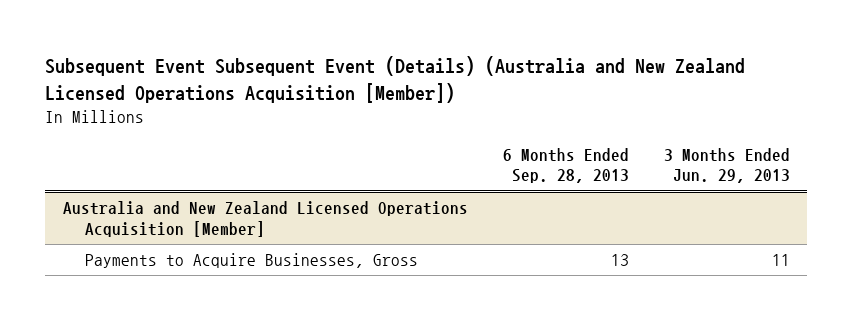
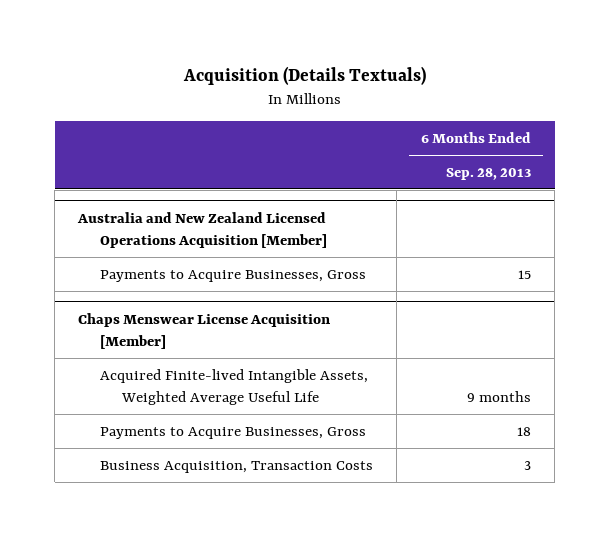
- Subsequent Event Subsequent Event (Details) (Australia and New Zealand Licensed Operations Acquisition [Member])
+ Acquisition (Details Textuals)
- | 6 Months Ended Sep. 28, 2013 | 3 Months Ended Jun. 29, 2013
+ | 6 Months Ended Sep. 28, 2013
@ Australia and New Zealand Licensed Operations Acquisition [Member]
- Payments to Acquire Businesses, Gross | 13 | 11
+ Payments to Acquire Businesses, Gross | 15
+ Chaps Menswear License Acquisition [Member]
+ Acquired Finite-lived Intangible Assets, Weighted Average Useful Life | 9 months
+ Payments to Acquire Businesses, Gross | 18
+ Business Acquisition, Transaction Costs | 3

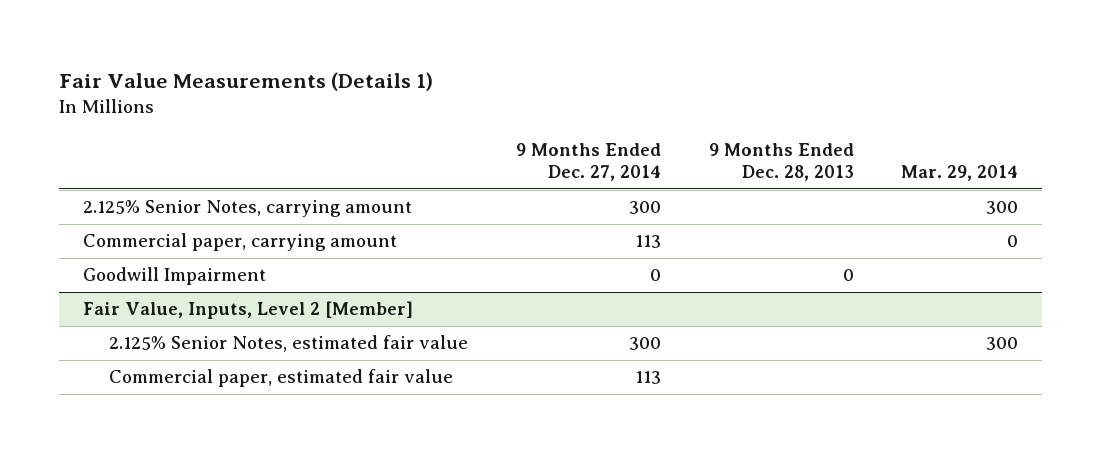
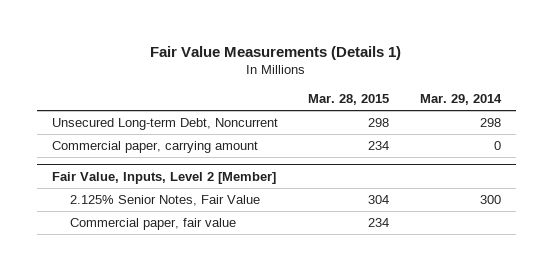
- | 9 Months Ended Dec. 27, 2014 | 9 Months Ended Dec. 28, 2013 | Mar. 29, 2014
+ | Mar. 28, 2015 | Mar. 29, 2014
- 2.125% Senior Notes, carrying amount | 300 | | 300
+ Unsecured Long-term Debt, Noncurrent | 298 | 298
- Goodwill Impairment | 0 | 0 |
@ Fair Value, Inputs, Level 2 [Member]
- 2.125% Senior Notes, estimated fair value | 300 | | 300
- Commercial paper, estimated fair value | 113 | |
+ 2.125% Senior Notes, Fair Value | 304 | 300
+ Commercial paper, fair value | 234 |

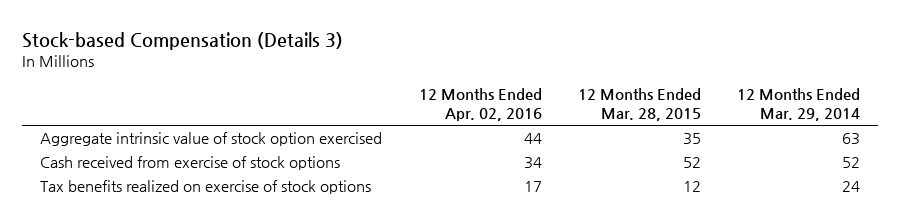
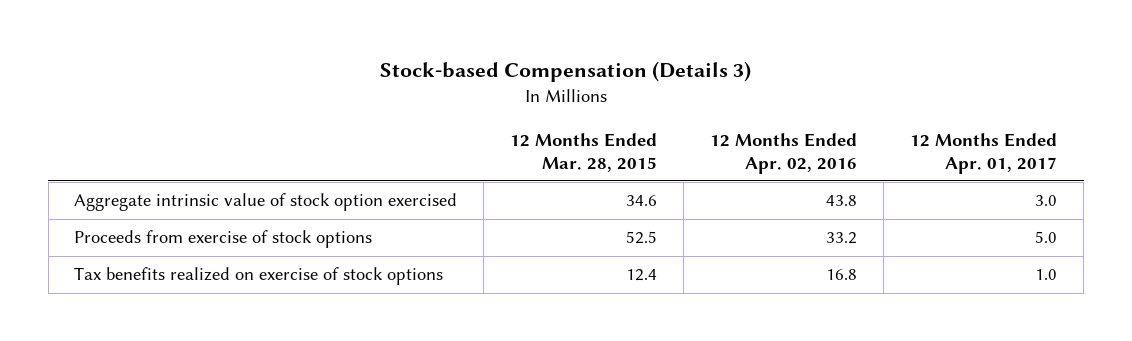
- | 12 Months Ended Apr. 02, 2016 | 12 Months Ended Mar. 28, 2015 | 12 Months Ended Mar. 29, 2014
+ | 12 Months Ended Mar. 28, 2015 | 12 Months Ended Apr. 02, 2016 | 12 Months Ended Apr. 01, 2017
- Aggregate intrinsic value of stock option exercised | 44 | 35 | 63
- Cash received from exercise of stock options | 34 | 52 | 52
- Tax benefits realized on exercise of stock options | 17 | 12 | 24
+ Aggregate intrinsic value of stock option exercised | 34.6 | 43.8 | 3.0
+ Proceeds from exercise of stock options | 52.5 | 33.2 | 5.0
+ Tax benefits realized on exercise of stock options | 12.4 | 16.8 | 1.0

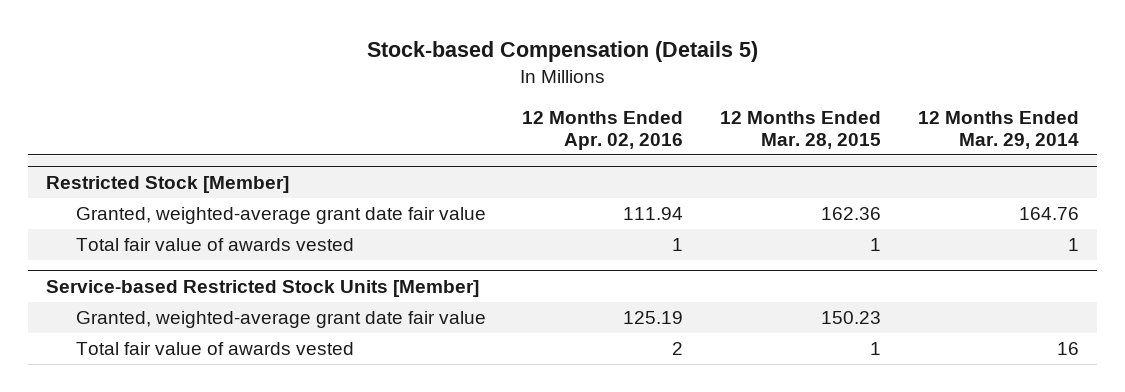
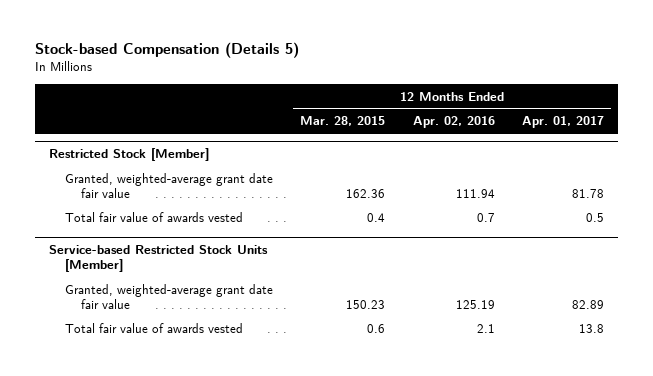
- | 12 Months Ended Apr. 02, 2016 | 12 Months Ended Mar. 28, 2015 | 12 Months Ended Mar. 29, 2014
+ | 12 Months Ended Mar. 28, 2015 | 12 Months Ended Apr. 02, 2016 | 12 Months Ended Apr. 01, 2017
@ Restricted Stock [Member]
- Total fair value of awards vested | 1 | 1 | 1
+ Total fair value of awards vested | 0.4 | 0.7 | 0.5
@ Service-based Restricted Stock Units [Member]
- Total fair value of awards vested | 2 | 1 | 16
+ Total fair value of awards vested | 0.6 | 2.1 | 13.8

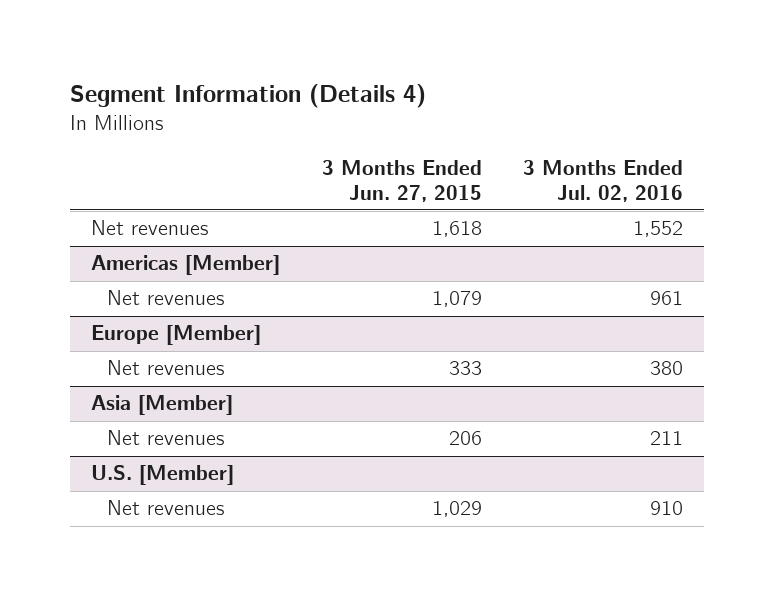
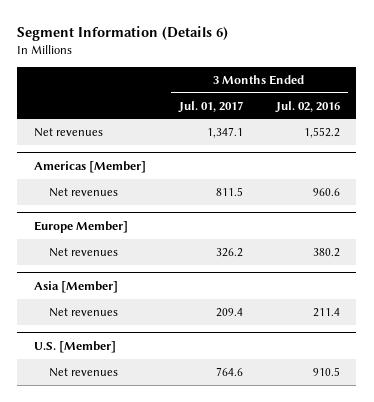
- Segment Information (Details 4)
+ Segment Information (Details 6)
- | 3 Months Ended Jun. 27, 2015 | 3 Months Ended Jul. 02, 2016
+ | 3 Months Ended Jul. 01, 2017 | 3 Months Ended Jul. 02, 2016
- Net revenues | 1,618 | 1,552
+ Net revenues | 1,347.1 | 1,552.2
@ Americas [Member]
- Net revenues | 1,079 | 961
- Europe [Member]
- Net revenues | 333 | 380
@ Americas [Member]
+ Net revenues | 811.5 | 960.6
+ Europe Member]
+ Net revenues | 326.2 | 380.2
@ Asia [Member]
- Net revenues | 206 | 211
+ Net revenues | 209.4 | 211.4
@ U.S. [Member]
- Net revenues | 1,029 | 910
+ Net revenues | 764.6 | 910.5

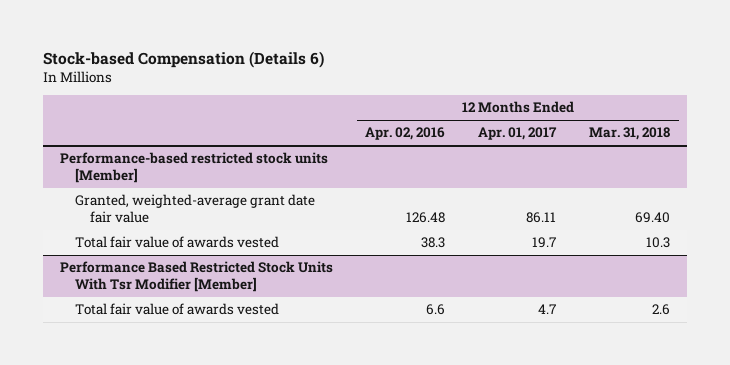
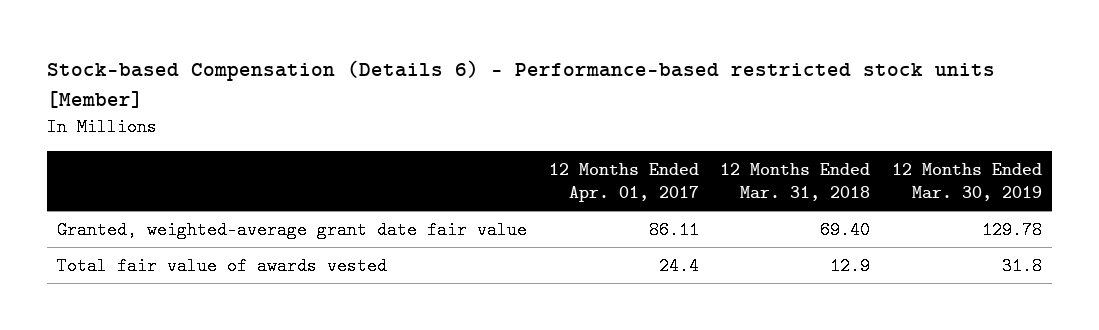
- Stock-based Compensation (Details 6)
+ Stock-based Compensation (Details 6) - Performance-based restricted stock units [Member]
- | 12 Months Ended Apr. 02, 2016 | 12 Months Ended Apr. 01, 2017 | 12 Months Ended Mar. 31, 2018
+ | 12 Months Ended Apr. 01, 2017 | 12 Months Ended Mar. 31, 2018 | 12 Months Ended Mar. 30, 2019
- Performance-based restricted stock units [Member]
- Total fair value of awards vested | 38.3 | 19.7 | 10.3
- Performance Based Restricted Stock Units With Tsr Modifier [Member]
- Total fair value of awards vested | 6.6 | 4.7 | 2.6
+ Total fair value of awards vested | 24.4 | 12.9 | 31.8

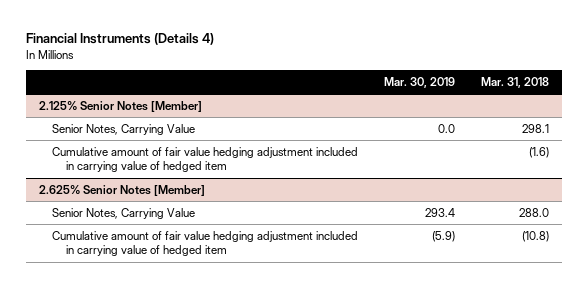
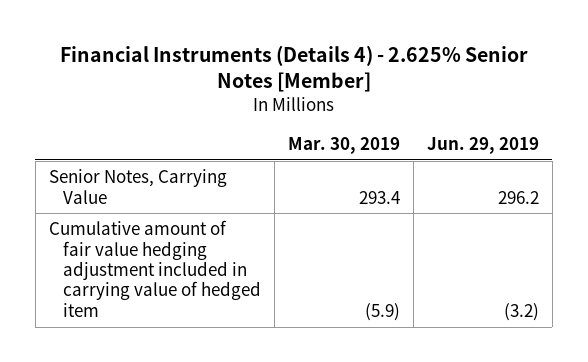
- Financial Instruments (Details 4)
+ Financial Instruments (Details 4) - 2.625% Senior Notes [Member]
- | Mar. 30, 2019 | Mar. 31, 2018
+ | Mar. 30, 2019 | Jun. 29, 2019
- 2.125% Senior Notes [Member]
- Senior Notes, Carrying Value | 0.0 | 298.1
- Cumulative amount of fair value hedging adjustment included in carrying value of hedged item | | (1.6)
- 2.625% Senior Notes [Member]

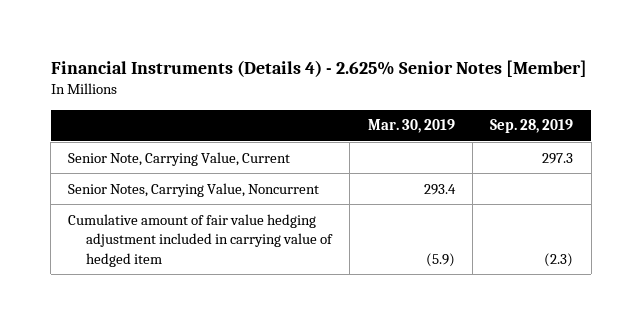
- | Mar. 30, 2019 | Jun. 29, 2019
+ | Mar. 30, 2019 | Sep. 28, 2019
- Senior Notes, Carrying Value | 293.4 | 296.2
+ Senior Note, Carrying Value, Current | | 297.3
+ Senior Notes, Carrying Value, Noncurrent | 293.4 |

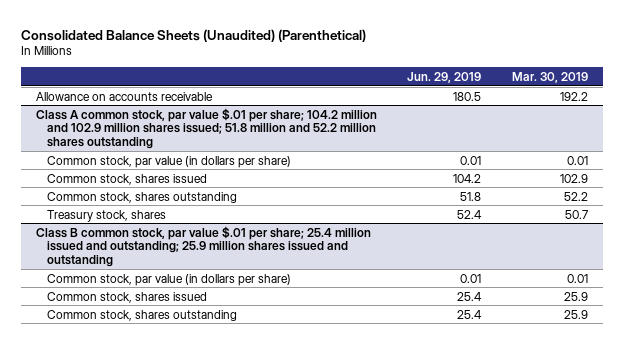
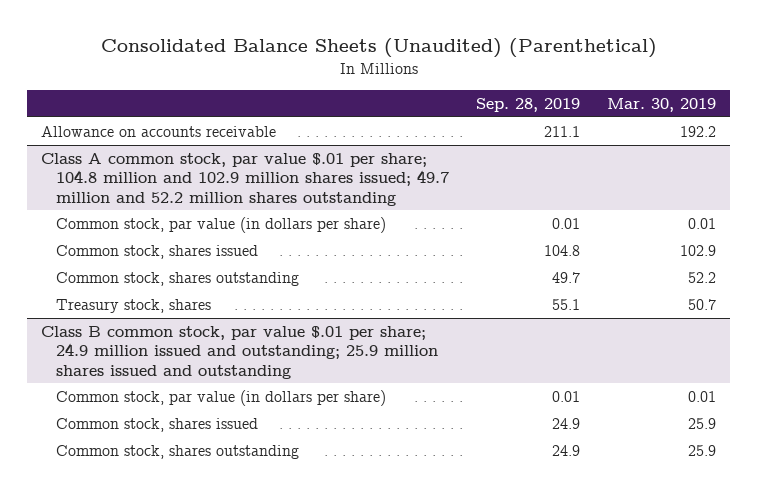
- | Jun. 29, 2019 | Mar. 30, 2019
+ | Sep. 28, 2019 | Mar. 30, 2019
- Class A common stock, par value $.01 per share; 104.2 million and 102.9 million shares issued; 51.8 million and 52.2 million shares outstanding
+ Class A common stock, par value $.01 per share; 104.8 million and 102.9 million shares issued; 49.7 million and 52.2 million shares outstanding
- Class B common stock, par value $.01 per share; 25.4 million issued and outstanding; 25.9 million shares issued and outstanding
+ Class B common stock, par value $.01 per share; 24.9 million issued and outstanding; 25.9 million shares issued and outstanding

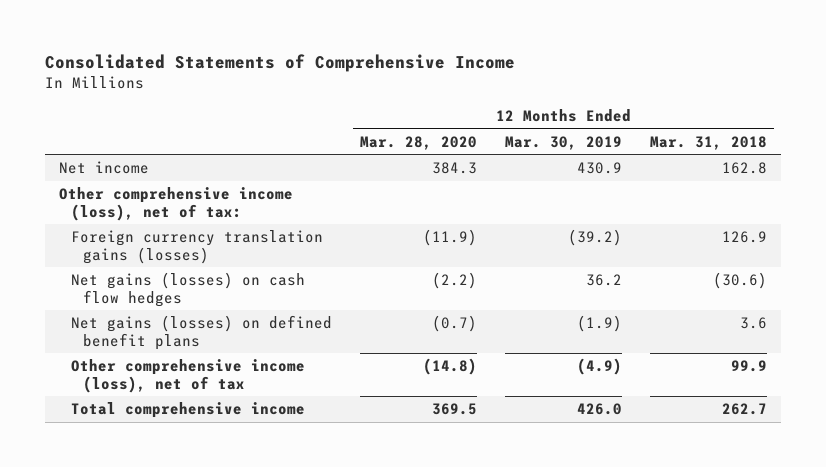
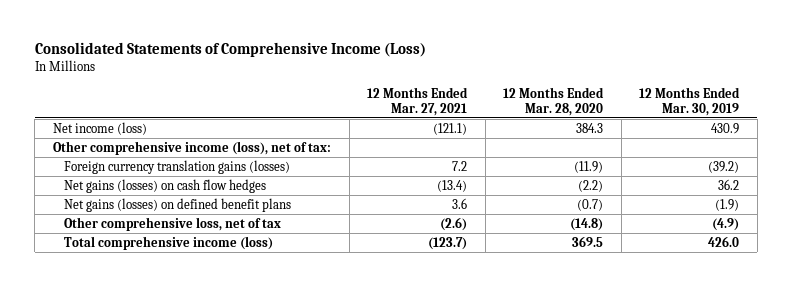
- Consolidated Statements of Comprehensive Income
+ Consolidated Statements of Comprehensive Income (Loss)
- | 12 Months Ended Mar. 28, 2020 | 12 Months Ended Mar. 30, 2019 | 12 Months Ended Mar. 31, 2018
+ | 12 Months Ended Mar. 27, 2021 | 12 Months Ended Mar. 28, 2020 | 12 Months Ended Mar. 30, 2019
- Net income | 384.3 | 430.9 | 162.8
+ Net income (loss) | (121.1) | 384.3 | 430.9
- Other comprehensive income (loss), net of tax | (14.8) | (4.9) | 99.9
- Total comprehensive income | 369.5 | 426.0 | 262.7
+ Other comprehensive loss, net of tax | (2.6) | (14.8) | (4.9)
+ Total comprehensive income (loss) | (123.7) | 369.5 | 426.0

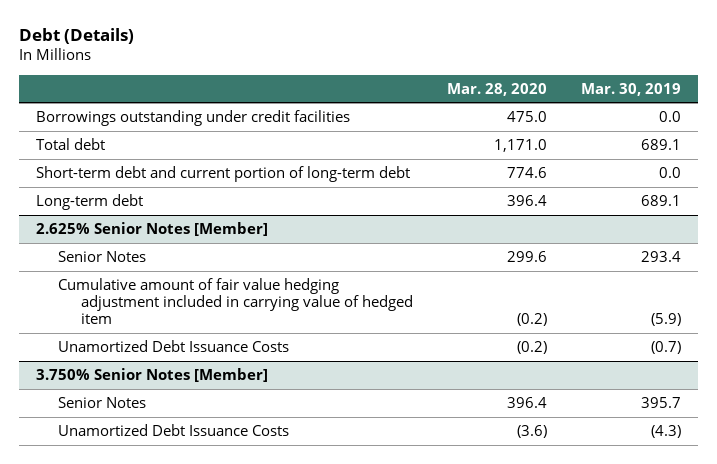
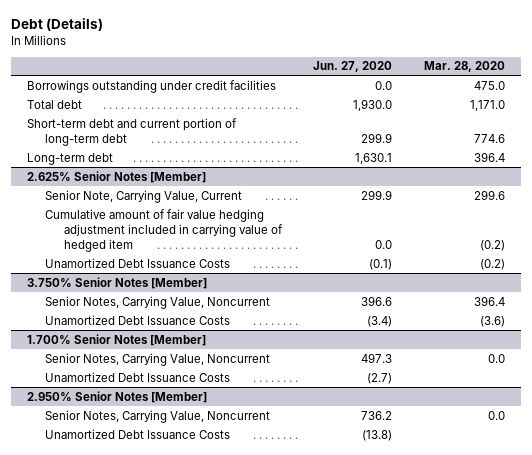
- | Mar. 28, 2020 | Mar. 30, 2019
+ | Jun. 27, 2020 | Mar. 28, 2020
@ 2.625% Senior Notes [Member]
- Senior Notes | 299.6 | 293.4
+ Senior Note, Carrying Value, Current | 299.9 | 299.6
@ 3.750% Senior Notes [Member]
- Senior Notes | 396.4 | 395.7
+ Senior Notes, Carrying Value, Noncurrent | 396.6 | 396.4
+ 1.700% Senior Notes [Member]
+ Senior Notes, Carrying Value, Noncurrent | 497.3 | 0.0
+ Unamortized Debt Issuance Costs | (2.7) |
+ 2.950% Senior Notes [Member]
+ Senior Notes, Carrying Value, Noncurrent | 736.2 | 0.0
+ Unamortized Debt Issuance Costs | (13.8) |

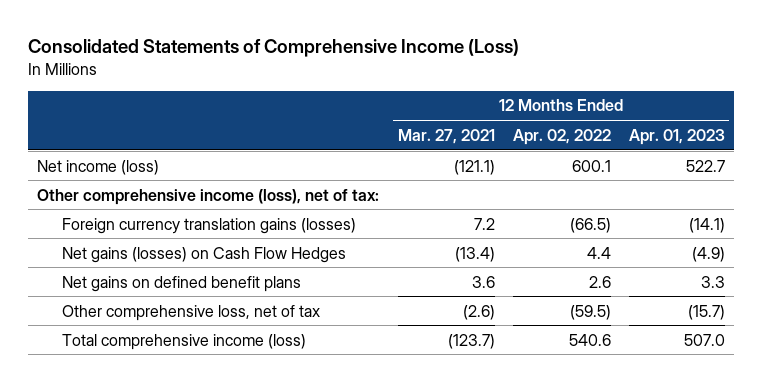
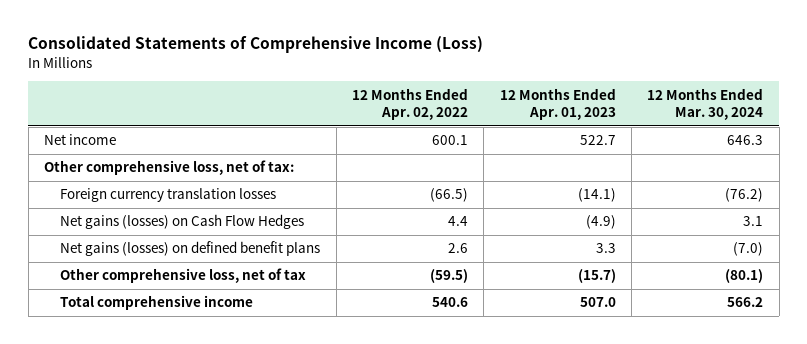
- | 12 Months Ended Mar. 27, 2021 | 12 Months Ended Apr. 02, 2022 | 12 Months Ended Apr. 01, 2023
+ | 12 Months Ended Apr. 02, 2022 | 12 Months Ended Apr. 01, 2023 | 12 Months Ended Mar. 30, 2024
- Net income (loss) | (121.1) | 600.1 | 522.7
- Other comprehensive income (loss), net of tax:
- Foreign currency translation gains (losses) | 7.2 | (66.5) | (14.1)
+ Net income | 600.1 | 522.7 | 646.3
+ Other comprehensive loss, net of tax:
+ Foreign currency translation losses | (66.5) | (14.1) | (76.2)
- Net gains on defined benefit plans | 3.6 | 2.6 | 3.3
+ Net gains (losses) on defined benefit plans | 2.6 | 3.3 | (7.0)
- Total comprehensive income (loss) | (123.7) | 540.6 | 507.0
+ Total comprehensive income | 540.6 | 507.0 | 566.2

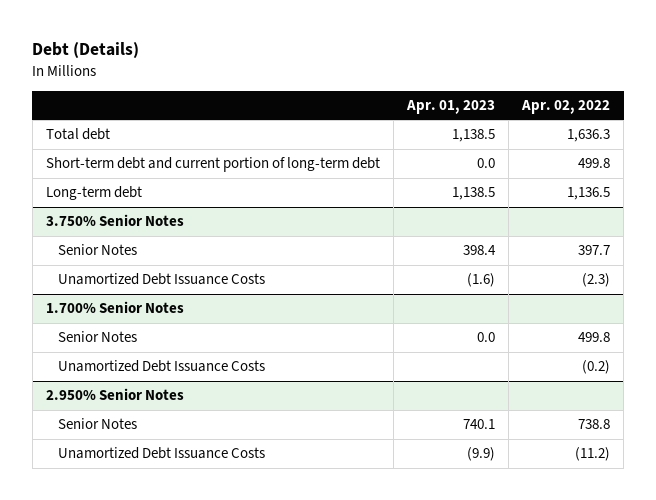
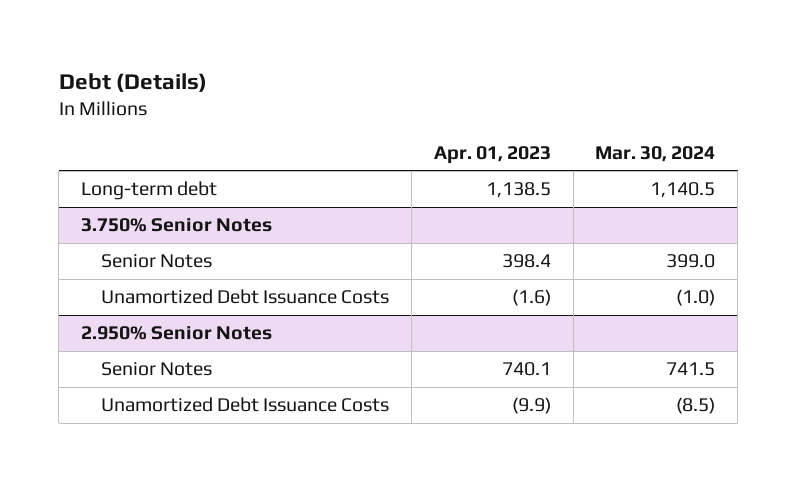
- | Apr. 01, 2023 | Apr. 02, 2022
+ | Apr. 01, 2023 | Mar. 30, 2024
- Total debt | 1,138.5 | 1,636.3
- Short-term debt and current portion of long-term debt | 0.0 | 499.8
- 1.700% Senior Notes
- Senior Notes | 0.0 | 499.8
- Unamortized Debt Issuance Costs | | (0.2)

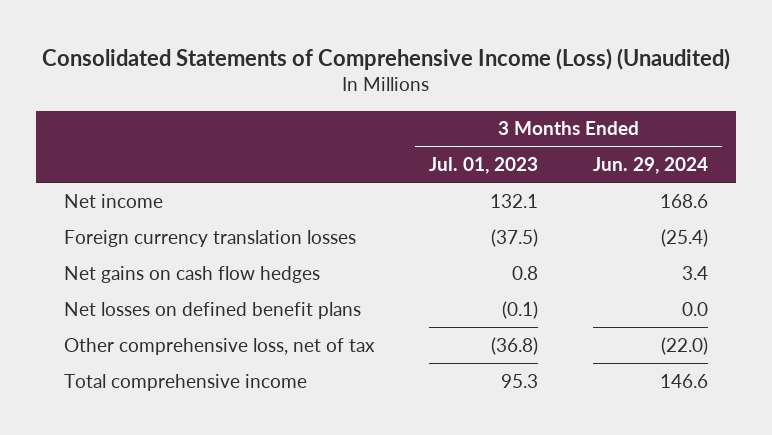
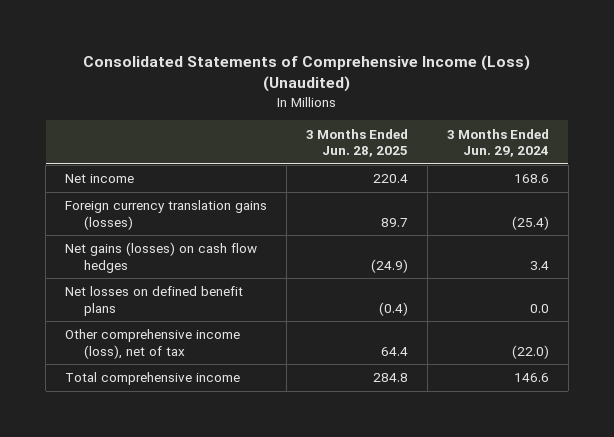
- | 3 Months Ended Jul. 01, 2023 | 3 Months Ended Jun. 29, 2024
+ | 3 Months Ended Jun. 28, 2025 | 3 Months Ended Jun. 29, 2024
- Foreign currency translation losses | (37.5) | (25.4)
- Net gains on cash flow hedges | 0.8 | 3.4
+ Foreign currency translation gains (losses) | 89.7 | (25.4)
+ Net gains (losses) on cash flow hedges | (24.9) | 3.4
- Other comprehensive loss, net of tax | (36.8) | (22.0)
+ Other comprehensive income (loss), net of tax | 64.4 | (22.0)

